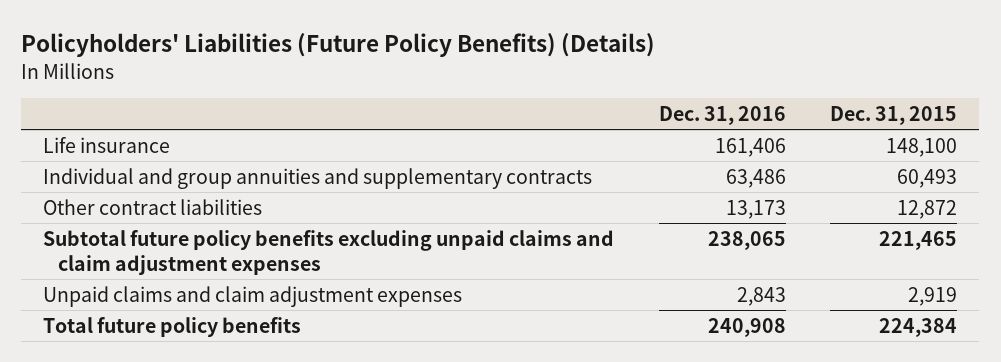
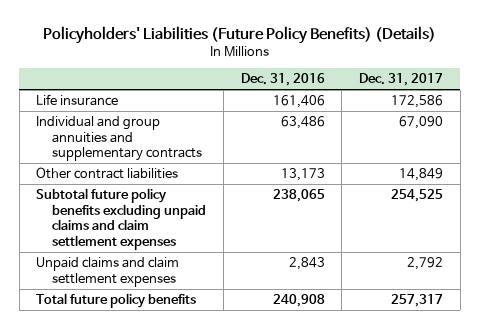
- | Dec. 31, 2016 | Dec. 31, 2015
+ | Dec. 31, 2016 | Dec. 31, 2017
- Subtotal future policy benefits excluding unpaid claims and claim adjustment expenses | 238,065 | 221,465
- Unpaid claims and claim adjustment expenses | 2,843 | 2,919
+ Subtotal future policy benefits excluding unpaid claims and claim settlement expenses | 238,065 | 254,525
+ Unpaid claims and claim settlement expenses | 2,843 | 2,792

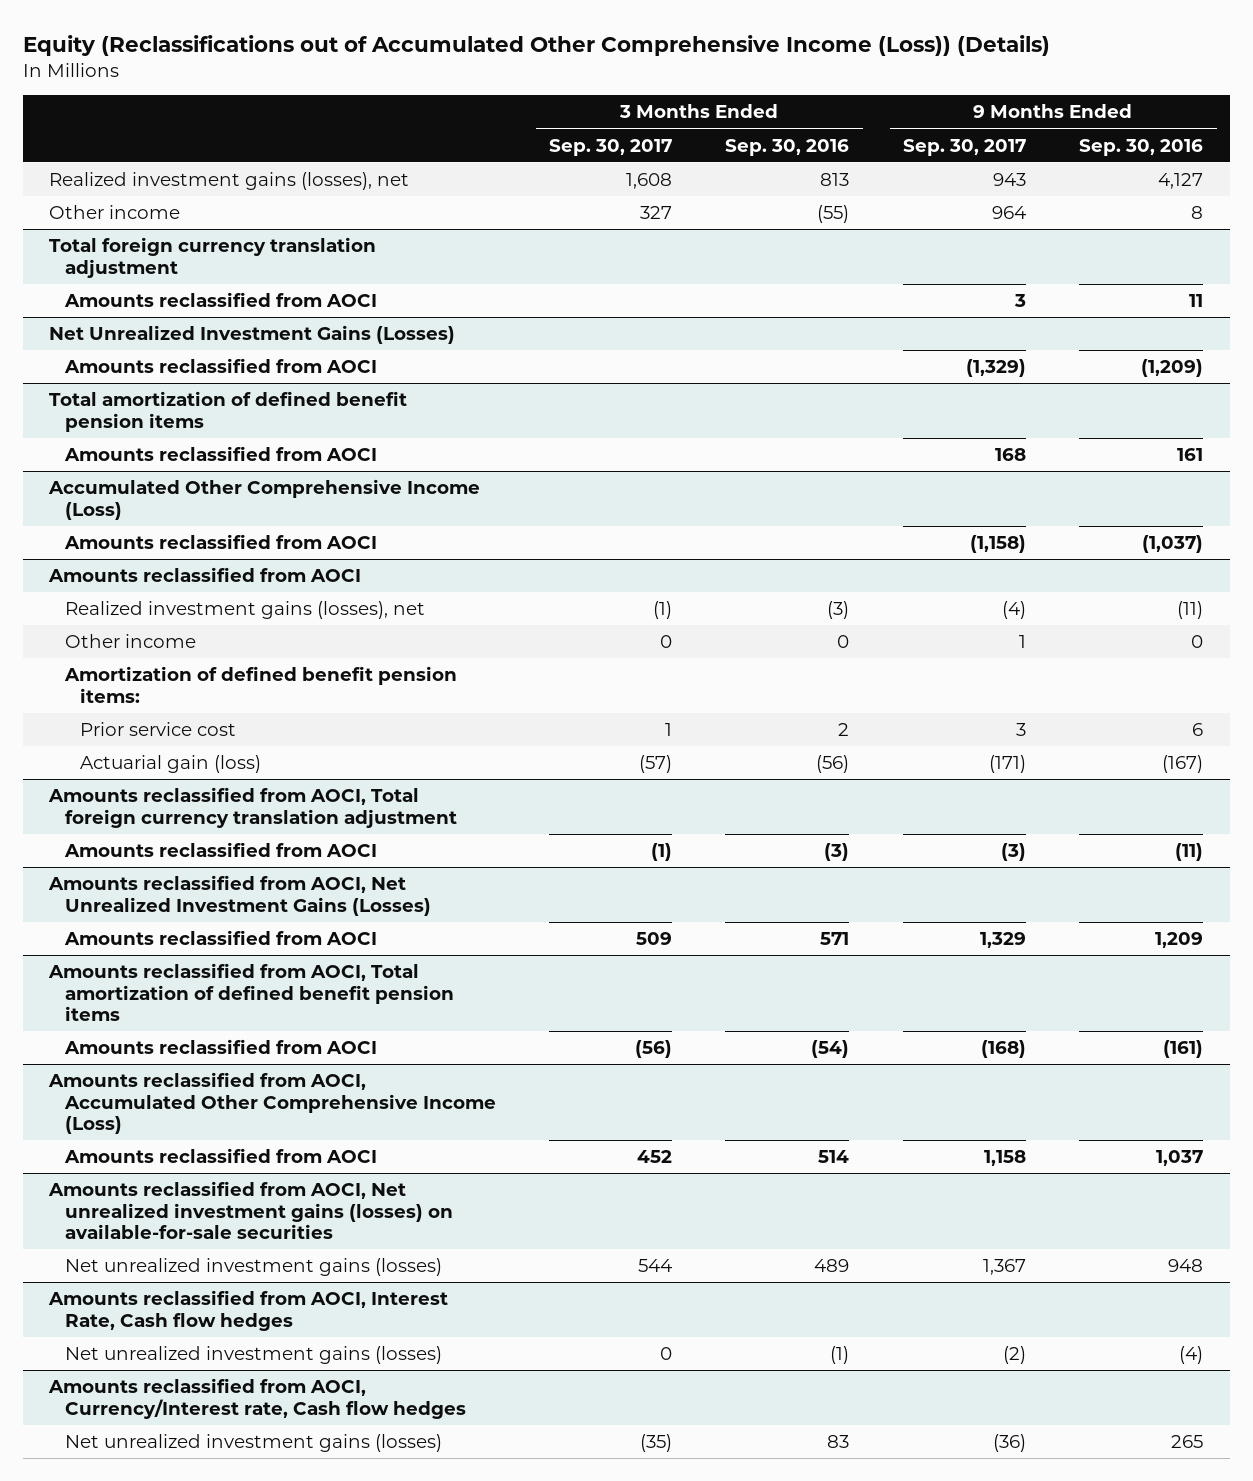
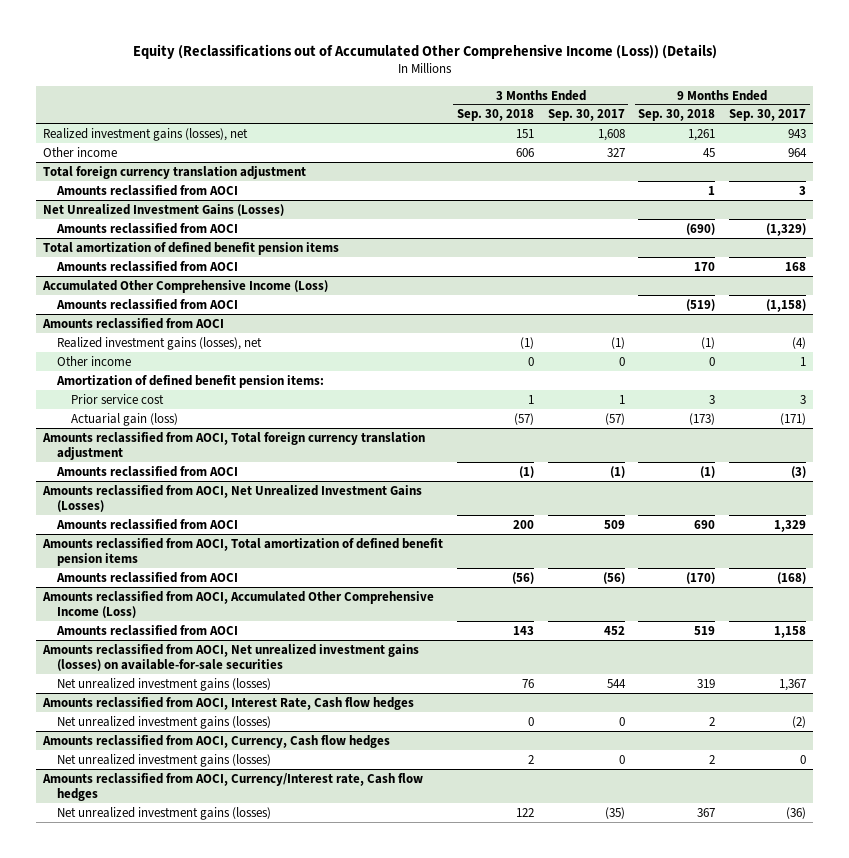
- | 3 Months Ended Sep. 30, 2017 | 3 Months Ended Sep. 30, 2016 | 9 Months Ended Sep. 30, 2017 | 9 Months Ended Sep. 30, 2016
+ | 3 Months Ended Sep. 30, 2018 | 3 Months Ended Sep. 30, 2017 | 9 Months Ended Sep. 30, 2018 | 9 Months Ended Sep. 30, 2017
+ Amounts reclassified from AOCI, Currency, Cash flow hedges
+ Net unrealized investment gains (losses) | 2 | 0 | 2 | 0

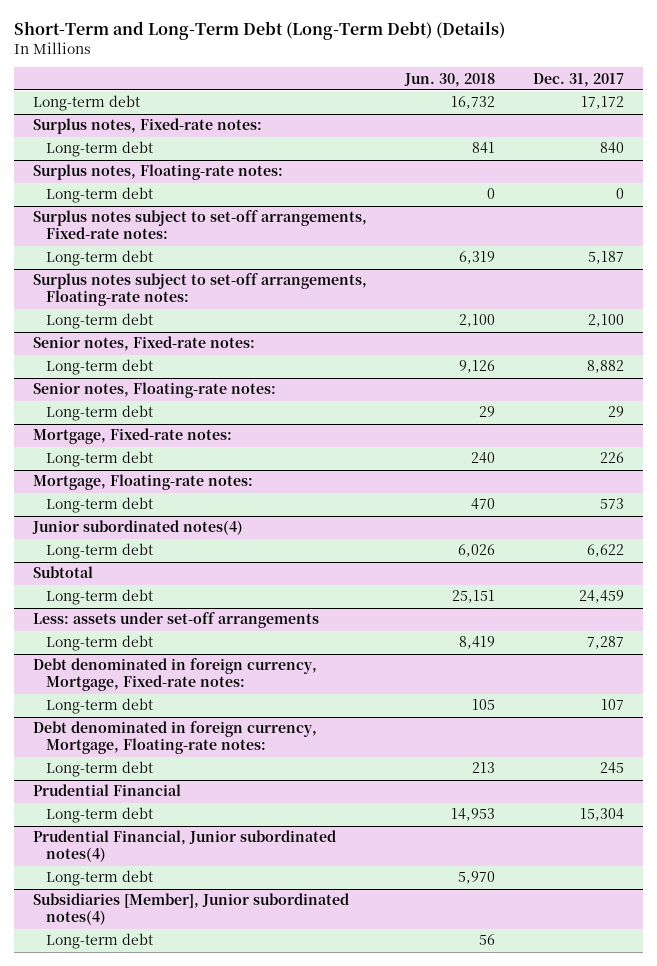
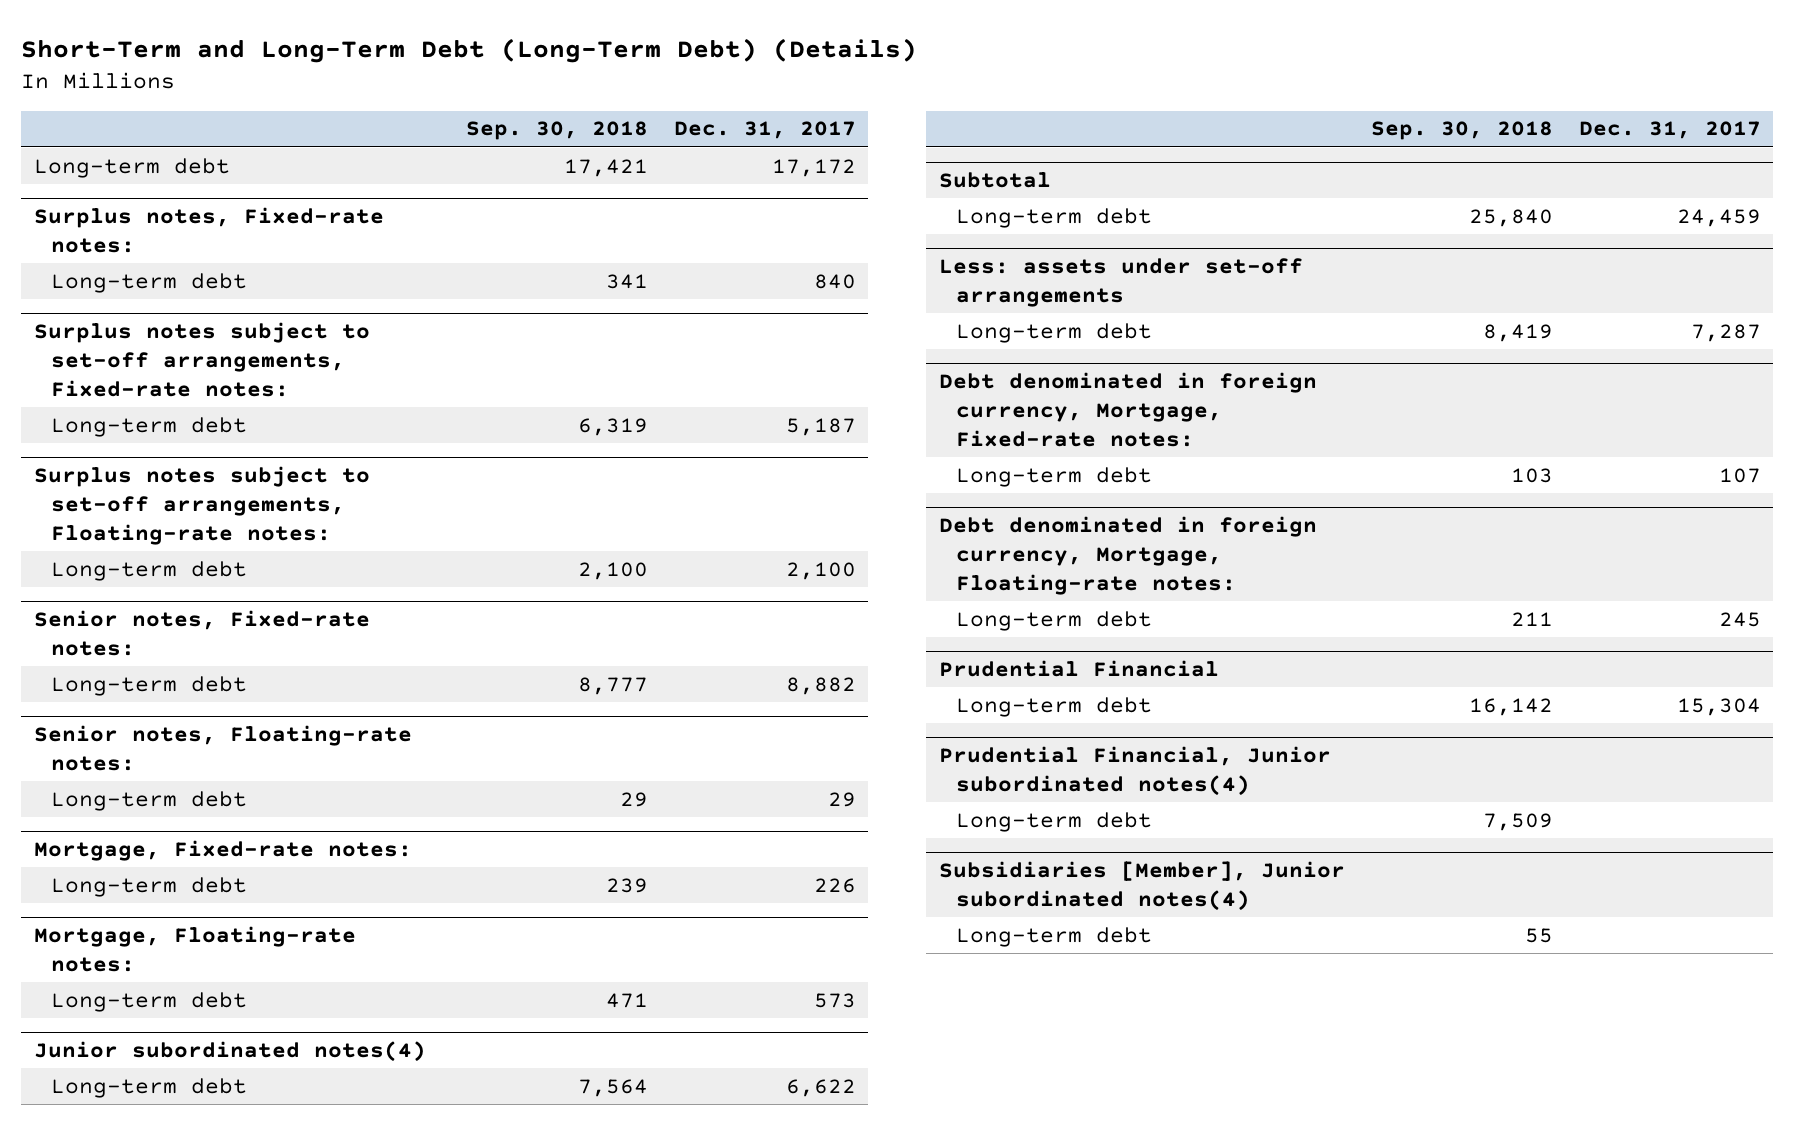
- | Jun. 30, 2018 | Dec. 31, 2017
+ | Sep. 30, 2018 | Dec. 31, 2017
- Surplus notes, Floating-rate notes:
- Long-term debt | 0 | 0

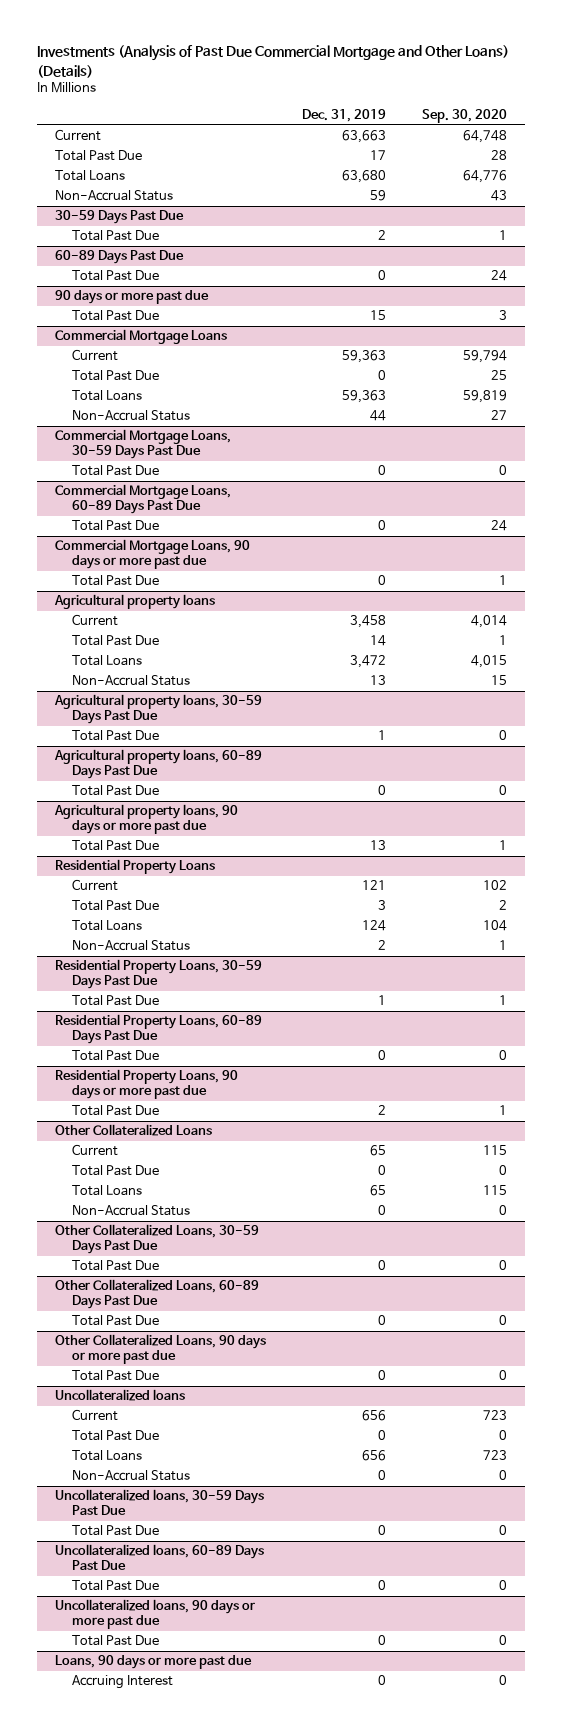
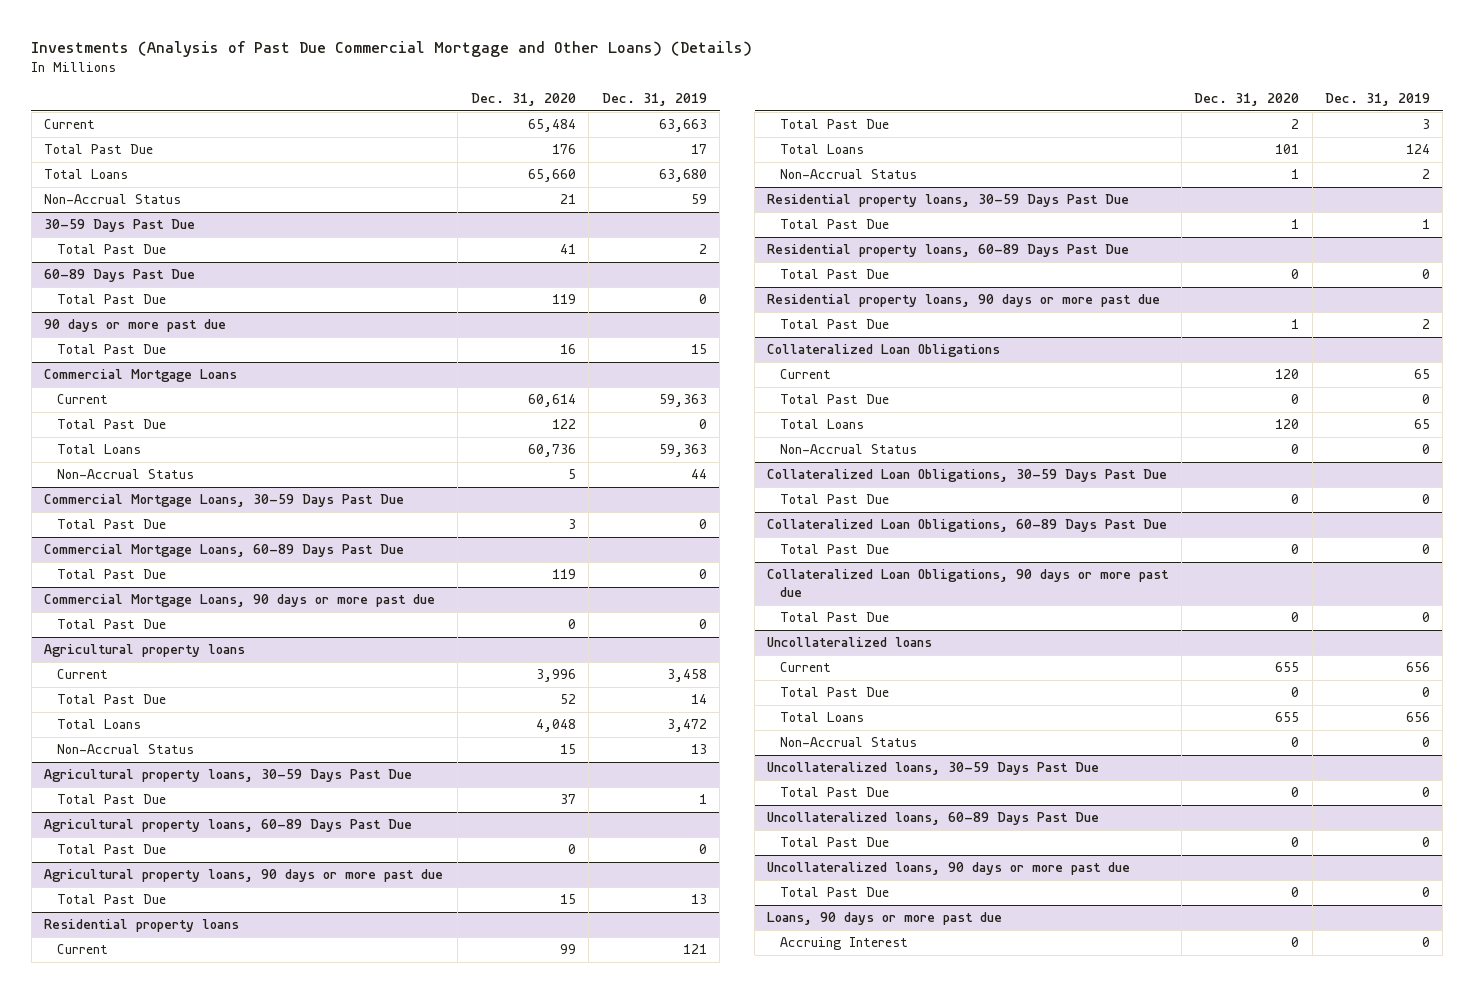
- | Dec. 31, 2019 | Sep. 30, 2020
+ | Dec. 31, 2020 | Dec. 31, 2019
- Residential Property Loans
+ Residential property loans
- Residential Property Loans, 30-59 Days Past Due
+ Residential property loans, 30-59 Days Past Due
- Residential Property Loans, 60-89 Days Past Due
+ Residential property loans, 60-89 Days Past Due
- Residential Property Loans, 90 days or more past due
+ Residential property loans, 90 days or more past due
- Other Collateralized Loans
+ Collateralized Loan Obligations
- Other Collateralized Loans, 30-59 Days Past Due
+ Collateralized Loan Obligations, 30-59 Days Past Due
- Other Collateralized Loans, 60-89 Days Past Due
+ Collateralized Loan Obligations, 60-89 Days Past Due
- Other Collateralized Loans, 90 days or more past due
+ Collateralized Loan Obligations, 90 days or more past due

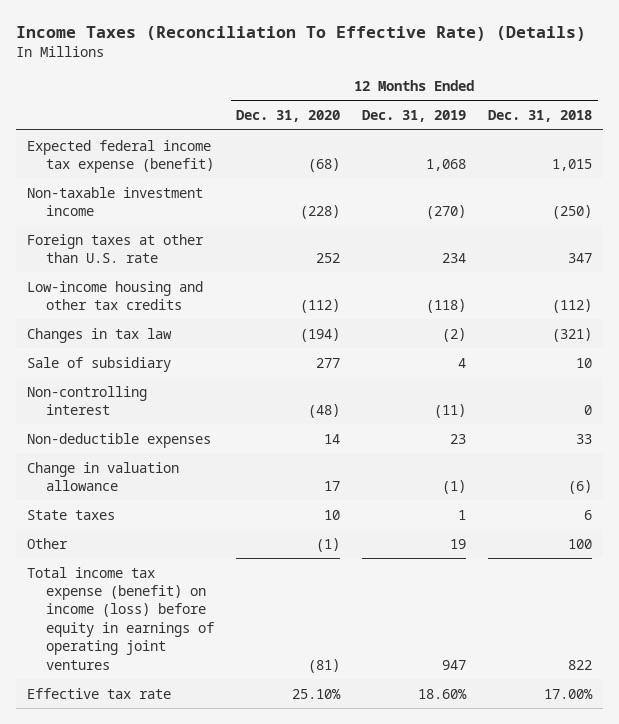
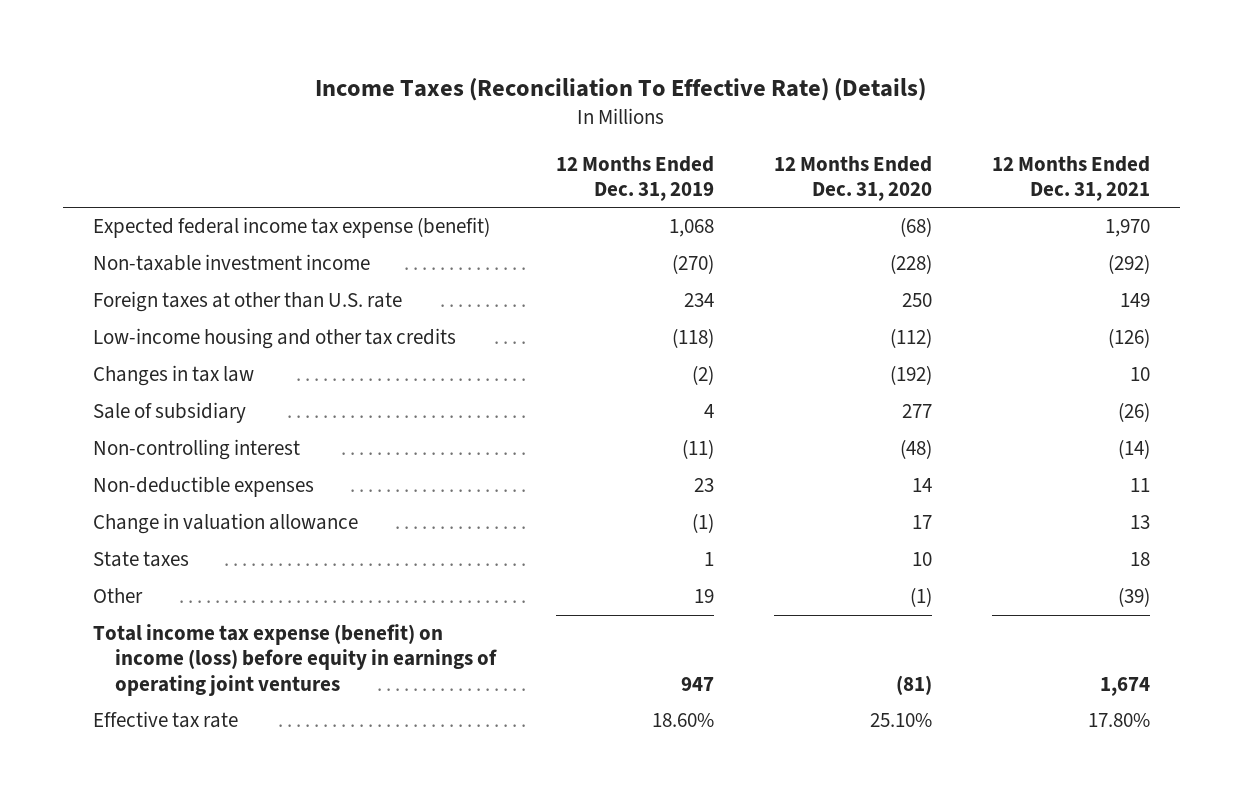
- | 12 Months Ended Dec. 31, 2020 | 12 Months Ended Dec. 31, 2019 | 12 Months Ended Dec. 31, 2018
+ | 12 Months Ended Dec. 31, 2019 | 12 Months Ended Dec. 31, 2020 | 12 Months Ended Dec. 31, 2021
- Foreign taxes at other than U.S. rate | 252 | 234 | 347
+ Foreign taxes at other than U.S. rate | 234 | 250 | 149
- Changes in tax law | (194) | (2) | (321)
+ Changes in tax law | (2) | (192) | 10

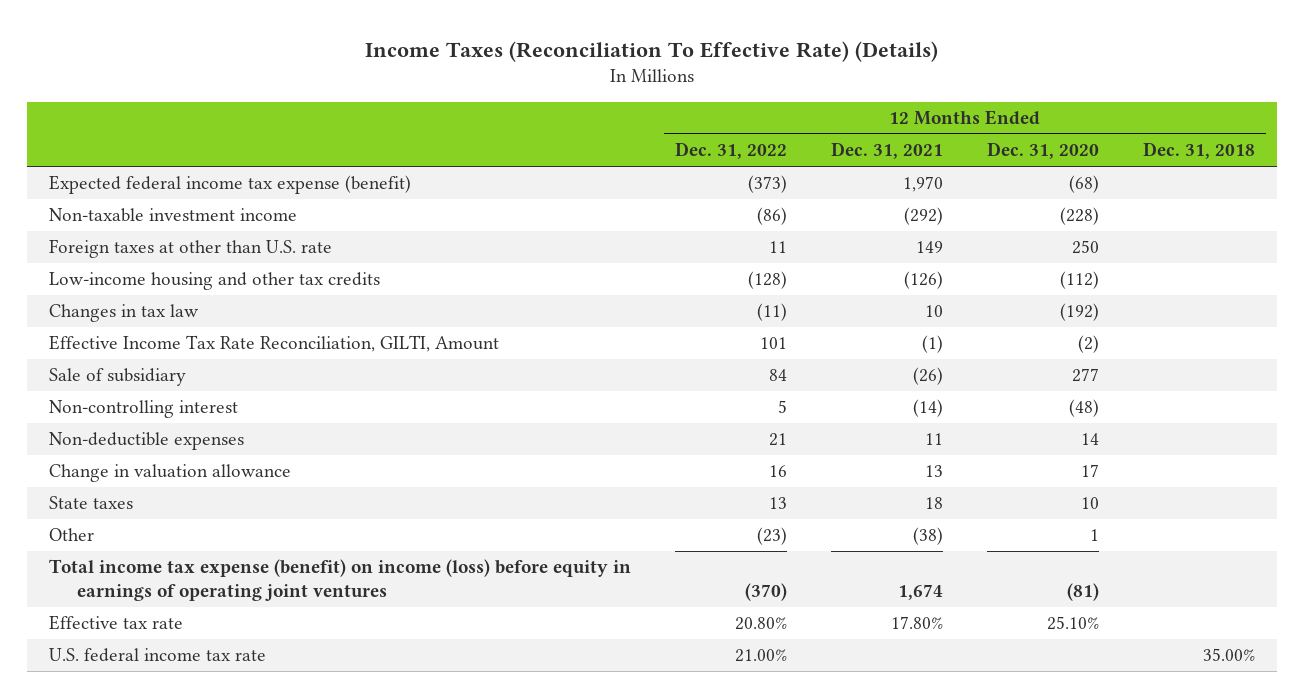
- | 12 Months Ended Dec. 31, 2019 | 12 Months Ended Dec. 31, 2020 | 12 Months Ended Dec. 31, 2021
+ | 12 Months Ended Dec. 31, 2022 | 12 Months Ended Dec. 31, 2021 | 12 Months Ended Dec. 31, 2020 | 12 Months Ended Dec. 31, 2018
+ Effective Income Tax Rate Reconciliation, GILTI, Amount | 101 | (1) | (2) |
- Other | 19 | (1) | (39)
+ Other | (23) | (38) | 1 |
+ U.S. federal income tax rate | 21.00% | | | 35.00%

